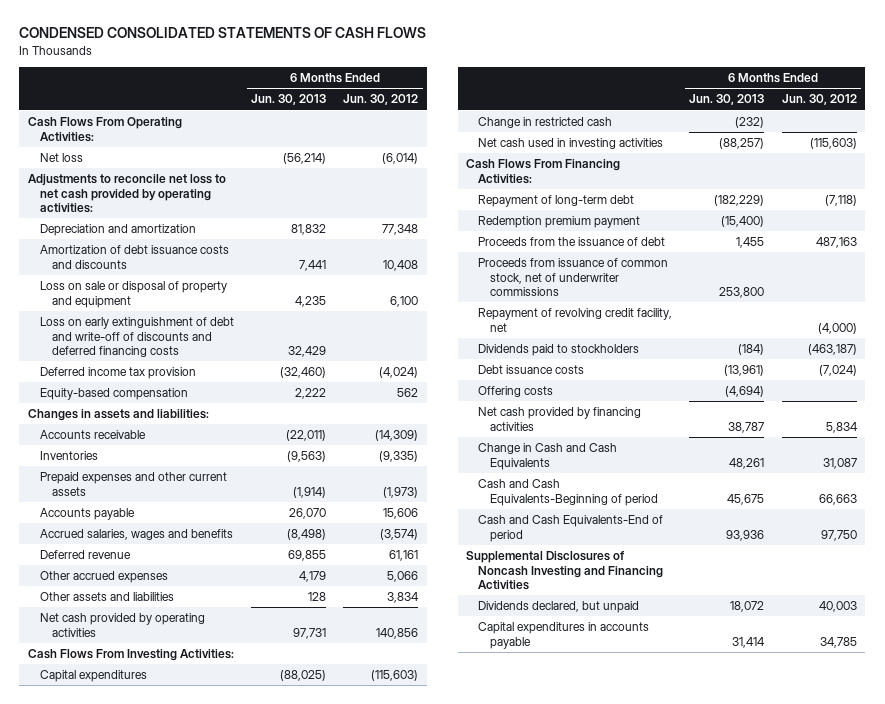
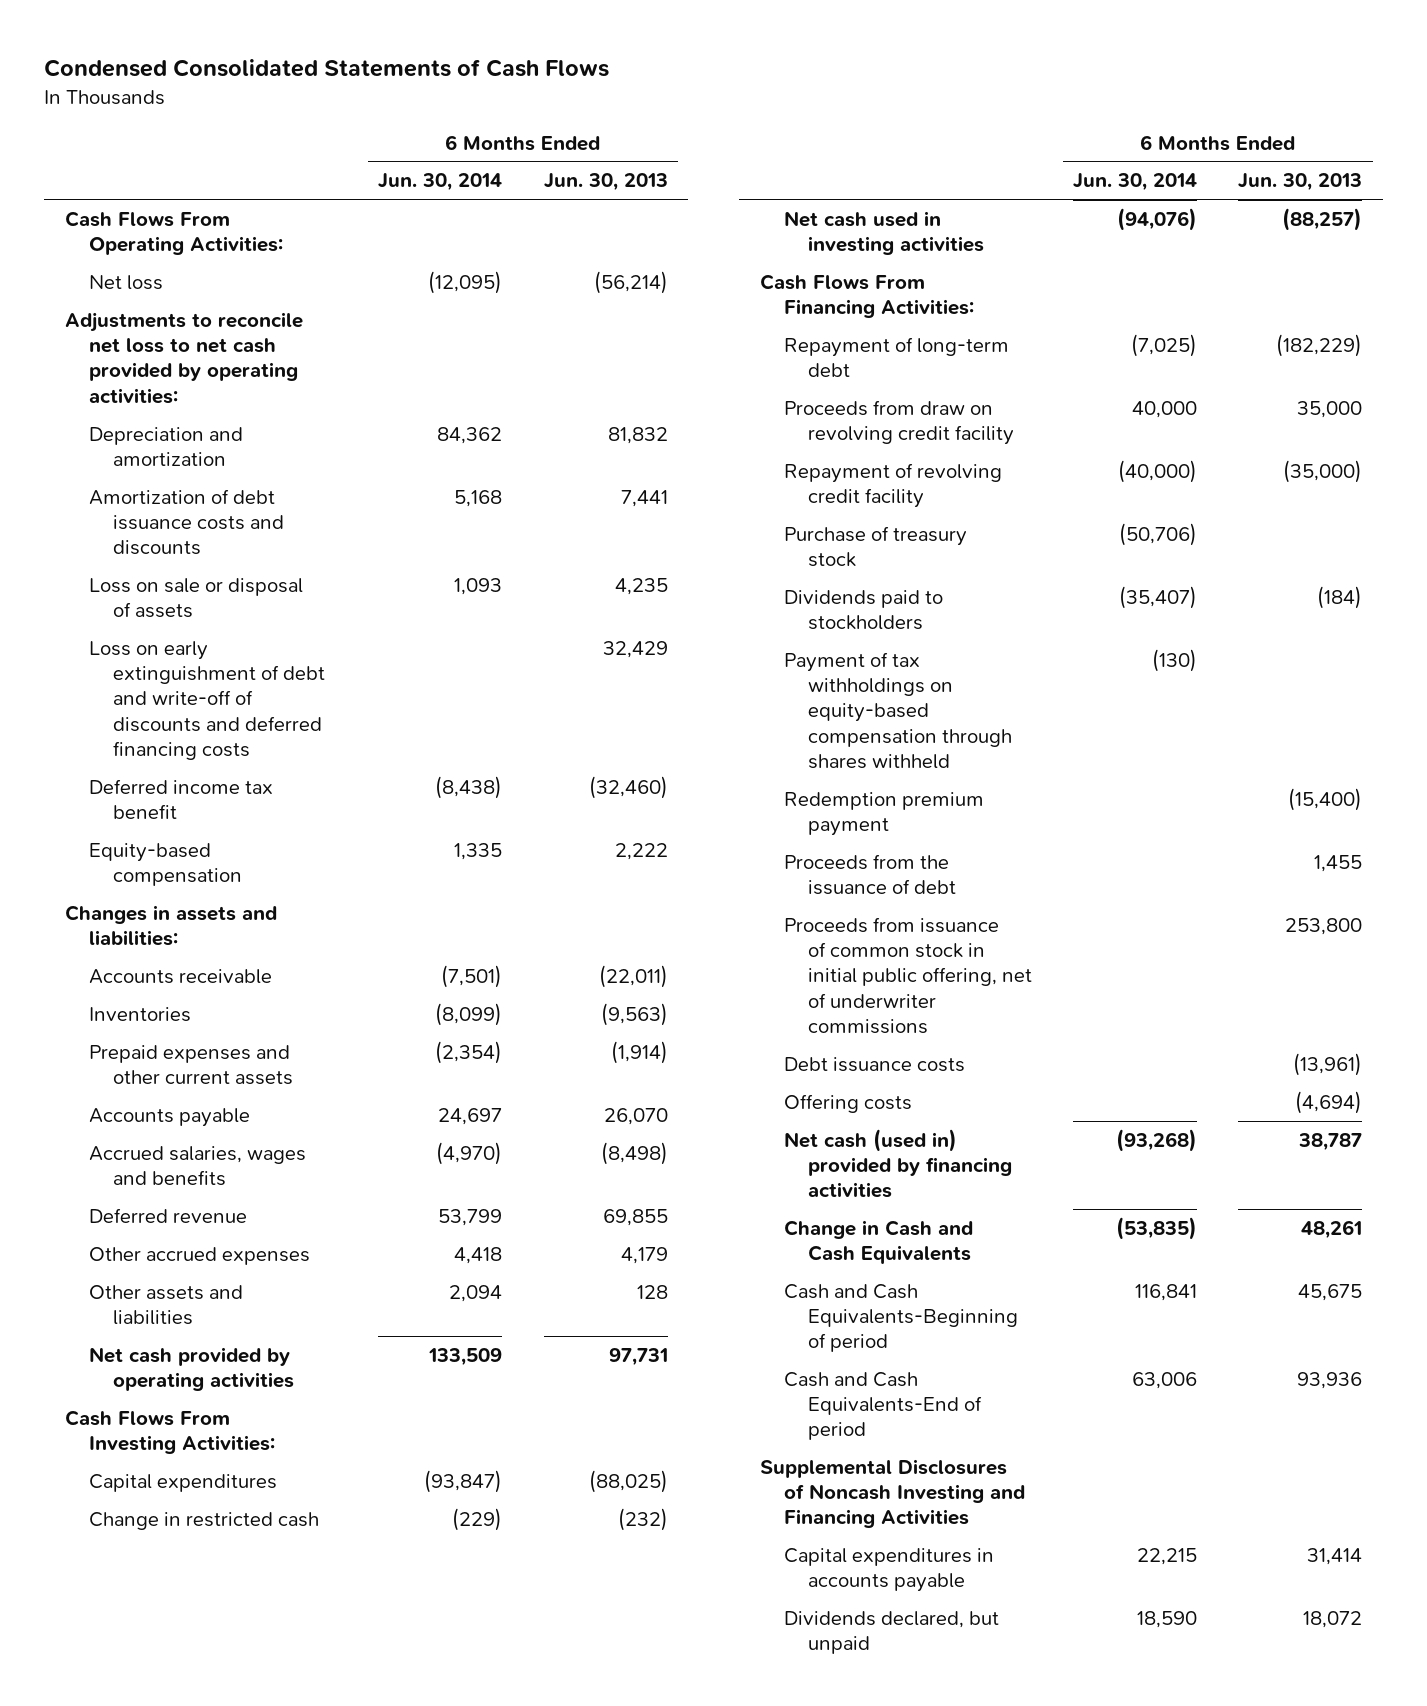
- CONDENSED CONSOLIDATED STATEMENTS OF CASH FLOWS
+ Condensed Consolidated Statements of Cash Flows
- | 6 Months Ended Jun. 30, 2013 | 6 Months Ended Jun. 30, 2012
+ | 6 Months Ended Jun. 30, 2014 | 6 Months Ended Jun. 30, 2013
- Loss on sale or disposal of property and equipment | 4,235 | 6,100
+ Loss on sale or disposal of assets | 1,093 | 4,235
- Deferred income tax provision | (32,460) | (4,024)
+ Deferred income tax benefit | (8,438) | (32,460)
+ Proceeds from draw on revolving credit facility | 40,000 | 35,000
+ Repayment of revolving credit facility | (40,000) | (35,000)
+ Purchase of treasury stock | (50,706) |
moved up: Dividends paid to stockholders | (35,407) | (184)
+ Payment of tax withholdings on equity-based compensation through shares withheld | (130) |
- Proceeds from issuance of common stock, net of underwriter commissions | 253,800 |
- Repayment of revolving credit facility, net | | (4,000)
+ Proceeds from issuance of common stock in initial public offering, net of underwriter commissions | | 253,800
- Net cash provided by financing activities | 38,787 | 5,834
+ Net cash (used in) provided by financing activities | (93,268) | 38,787
moved down: Dividends declared, but unpaid | 18,590 | 18,072

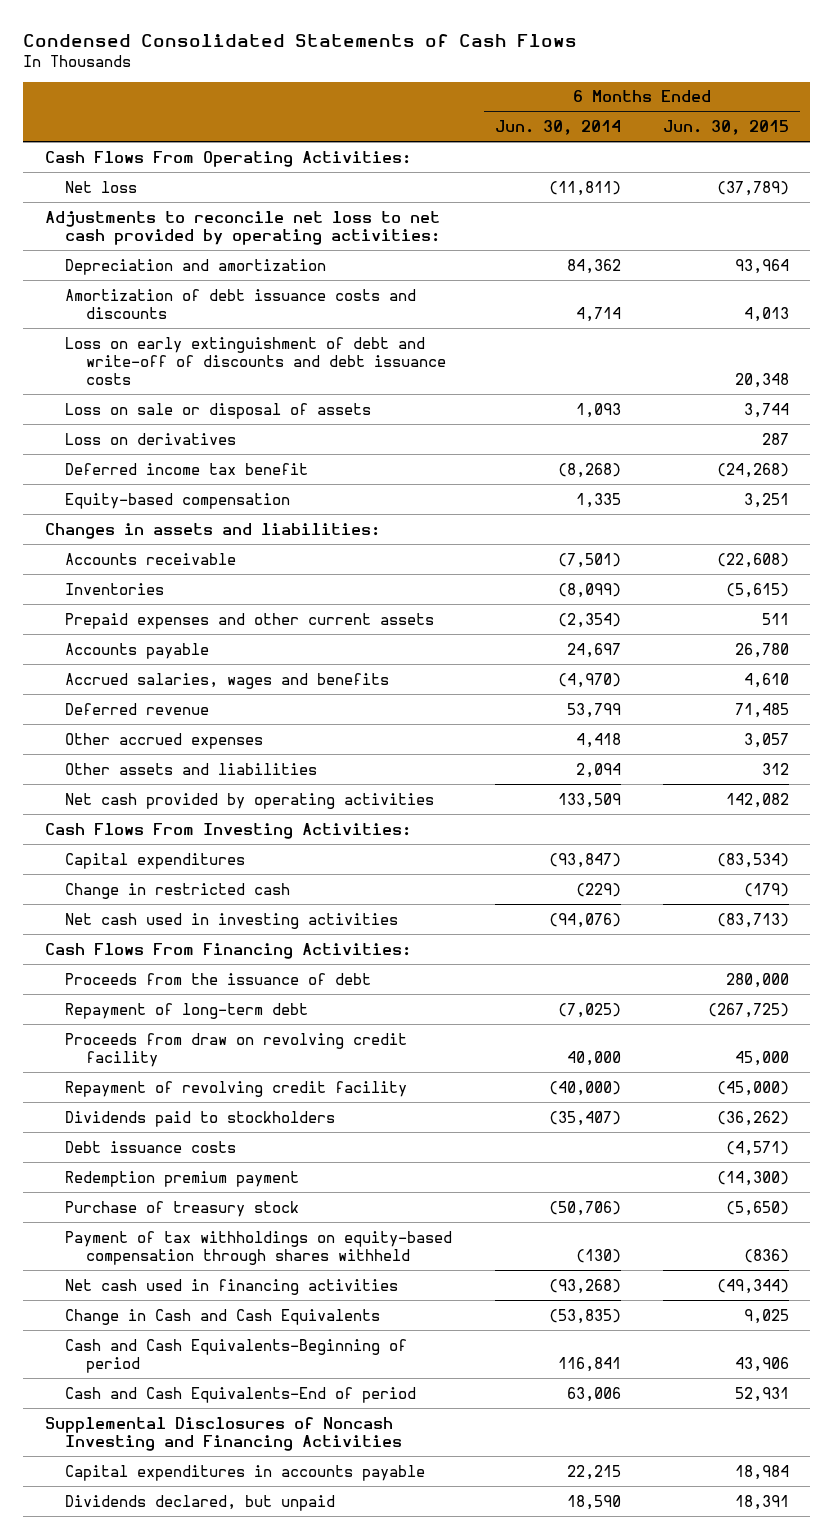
- | 6 Months Ended Jun. 30, 2014 | 6 Months Ended Jun. 30, 2013
+ | 6 Months Ended Jun. 30, 2014 | 6 Months Ended Jun. 30, 2015
- Net loss | (12,095) | (56,214)
+ Net loss | (11,811) | (37,789)
- Amortization of debt issuance costs and discounts | 5,168 | 7,441
+ Amortization of debt issuance costs and discounts | 4,714 | 4,013
+ Loss on early extinguishment of debt and write-off of discounts and debt issuance costs | | 20,348
- Loss on early extinguishment of debt and write-off of discounts and deferred financing costs | | 32,429
- Deferred income tax benefit | (8,438) | (32,460)
+ Loss on derivatives | | 287
+ Deferred income tax benefit | (8,268) | (24,268)
moved up: Proceeds from the issuance of debt | | 280,000
- Proceeds from issuance of common stock in initial public offering, net of underwriter commissions | | 253,800
- Offering costs | | (4,694)
- Net cash (used in) provided by financing activities | (93,268) | 38,787
moved down: Redemption premium payment | | (14,300)
moved down: Purchase of treasury stock | (50,706) | (5,650)
moved down: Payment of tax withholdings on equity-based compensation through shares withheld | (130) | (836)
+ Net cash used in financing activities | (93,268) | (49,344)

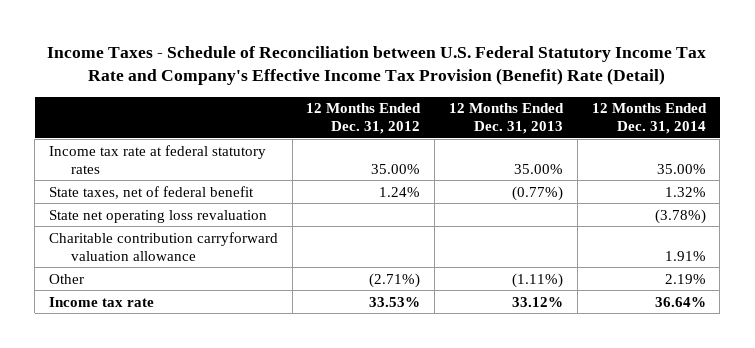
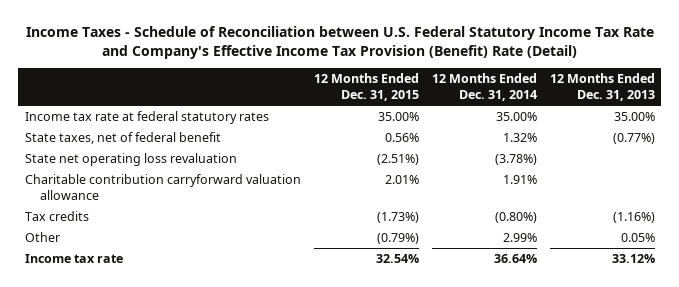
- | 12 Months Ended Dec. 31, 2012 | 12 Months Ended Dec. 31, 2013 | 12 Months Ended Dec. 31, 2014
+ | 12 Months Ended Dec. 31, 2015 | 12 Months Ended Dec. 31, 2014 | 12 Months Ended Dec. 31, 2013
- Other | (2.71%) | (1.11%) | 2.19%
+ Tax credits | (1.73%) | (0.80%) | (1.16%)
+ Other | (0.79%) | 2.99% | 0.05%

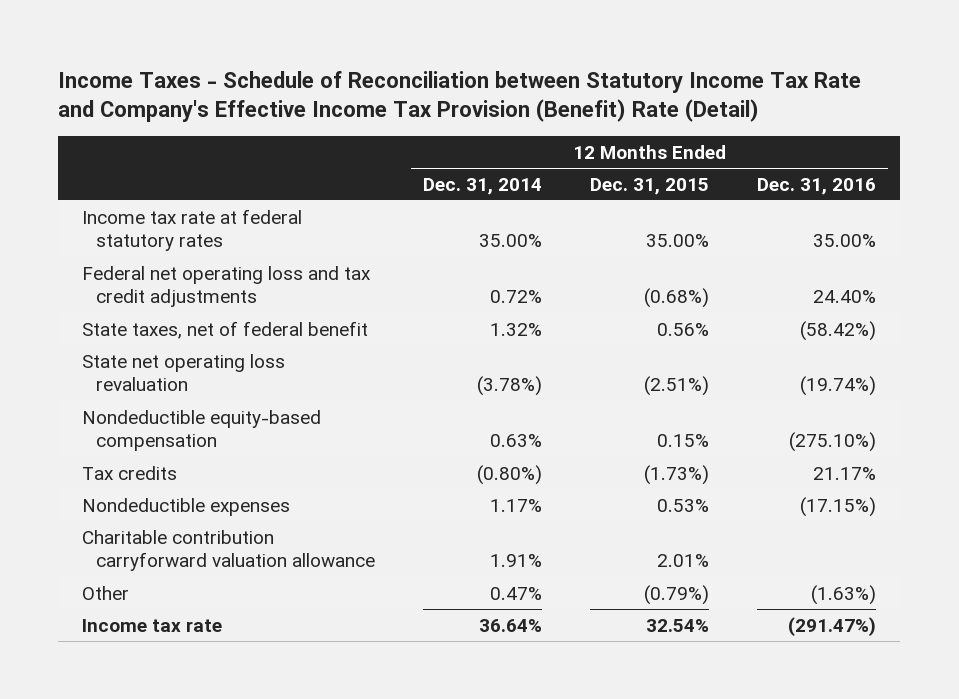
- Income Taxes - Schedule of Reconciliation between U.S. Federal Statutory Income Tax Rate and Company's Effective Income Tax Provision (Benefit) Rate (Detail)
+ Income Taxes - Schedule of Reconciliation between Statutory Income Tax Rate and Company's Effective Income Tax Provision (Benefit) Rate (Detail)
- | 12 Months Ended Dec. 31, 2015 | 12 Months Ended Dec. 31, 2014 | 12 Months Ended Dec. 31, 2013
+ | 12 Months Ended Dec. 31, 2014 | 12 Months Ended Dec. 31, 2015 | 12 Months Ended Dec. 31, 2016
+ Federal net operating loss and tax credit adjustments | 0.72% | (0.68%) | 24.40%
+ Nondeductible equity-based compensation | 0.63% | 0.15% | (275.10%)
- Other | (0.79%) | 2.99% | 0.05%
+ Nondeductible expenses | 1.17% | 0.53% | (17.15%)
moved down: Charitable contribution carryforward valuation allowance | 1.91% | 2.01% |
+ Other | 0.47% | (0.79%) | (1.63%)

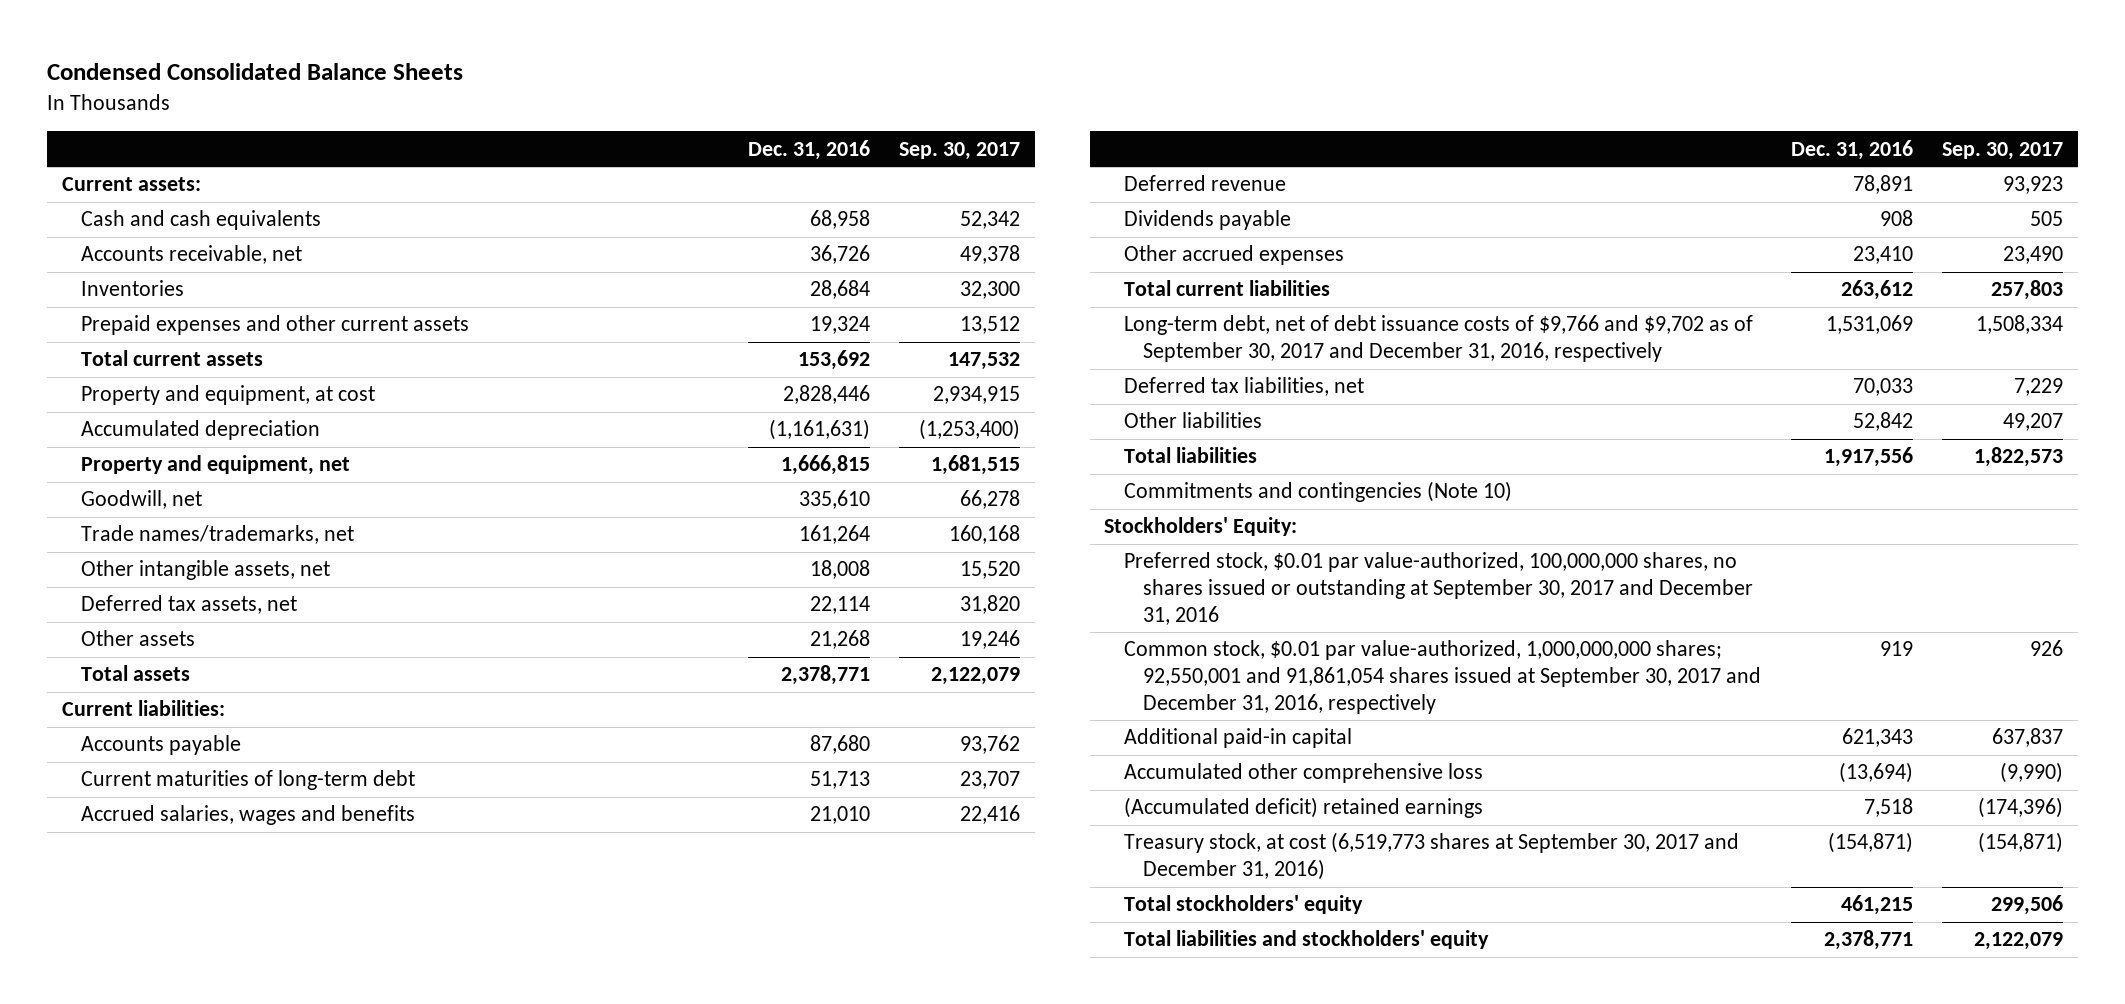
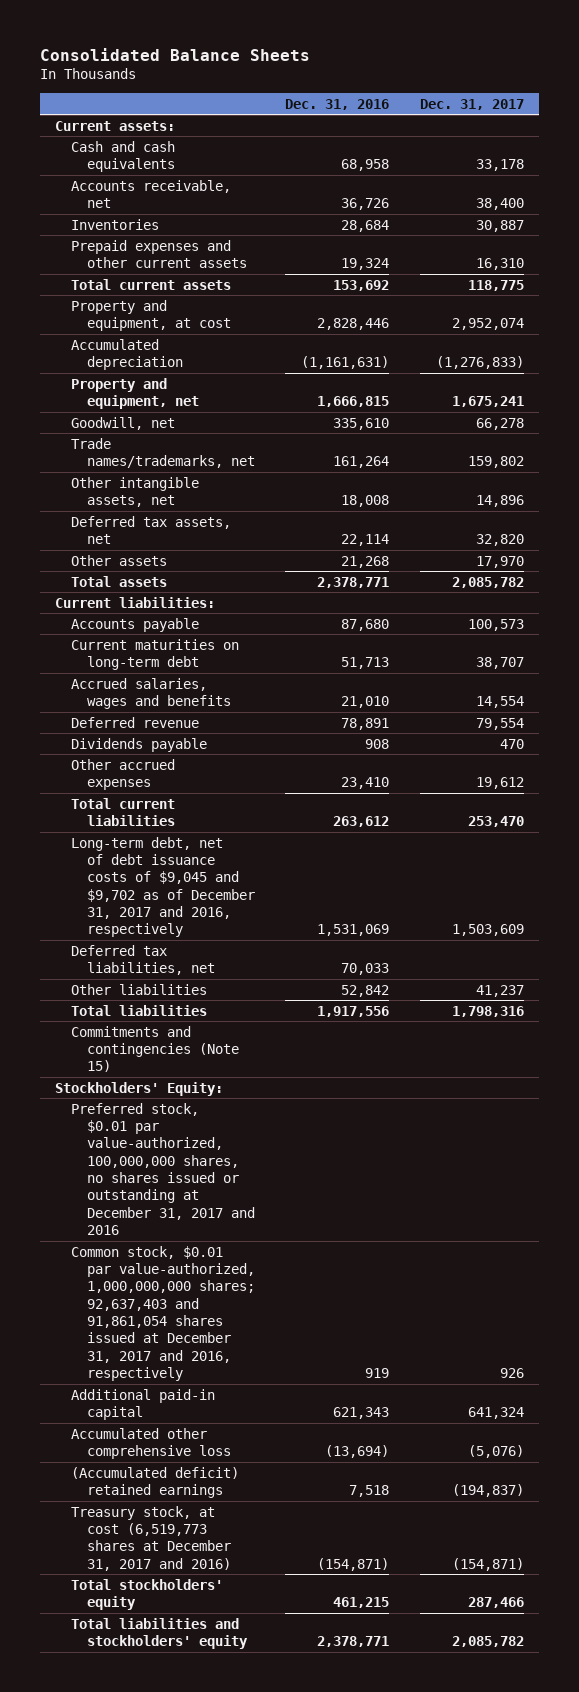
- Condensed Consolidated Balance Sheets
+ Consolidated Balance Sheets
- | Dec. 31, 2016 | Sep. 30, 2017
+ | Dec. 31, 2016 | Dec. 31, 2017
- Current maturities of long-term debt | 51,713 | 23,707
+ Current maturities on long-term debt | 51,713 | 38,707
- Long-term debt, net of debt issuance costs of $9,766 and $9,702 as of September 30, 2017 and December 31, 2016, respectively | 1,531,069 | 1,508,334
+ Long-term debt, net of debt issuance costs of $9,045 and $9,702 as of December 31, 2017 and 2016, respectively | 1,531,069 | 1,503,609
- Commitments and contingencies (Note 10)
+ Commitments and contingencies (Note 15)
- Preferred stock, $0.01 par value-authorized, 100,000,000 shares, no shares issued or outstanding at September 30, 2017 and December 31, 2016
- Common stock, $0.01 par value-authorized, 1,000,000,000 shares; 92,550,001 and 91,861,054 shares issued at September 30, 2017 and December 31, 2016, respectively | 919 | 926
+ Preferred stock, $0.01 par value-authorized, 100,000,000 shares, no shares issued or outstanding at December 31, 2017 and 2016
+ Common stock, $0.01 par value-authorized, 1,000,000,000 shares; 92,637,403 and 91,861,054 shares issued at December 31, 2017 and 2016, respectively | 919 | 926
- Treasury stock, at cost (6,519,773 shares at September 30, 2017 and December 31, 2016) | (154,871) | (154,871)
+ Treasury stock, at cost (6,519,773 shares at December 31, 2017 and 2016) | (154,871) | (154,871)

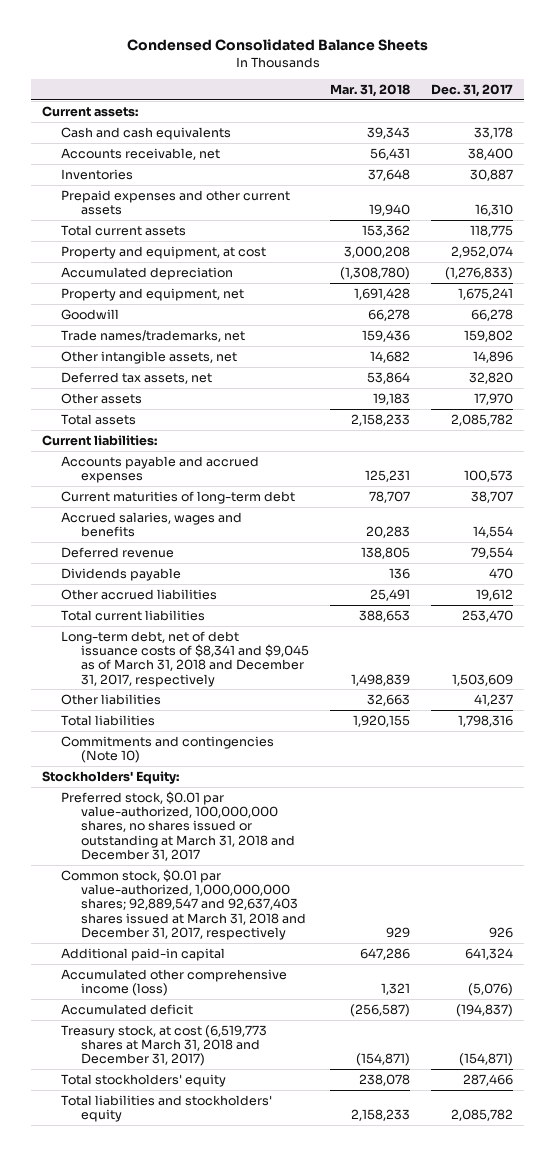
- Consolidated Balance Sheets
+ Condensed Consolidated Balance Sheets
- | Dec. 31, 2016 | Dec. 31, 2017
+ | Mar. 31, 2018 | Dec. 31, 2017
- Goodwill, net | 335,610 | 66,278
+ Goodwill | 66,278 | 66,278
- Accounts payable | 87,680 | 100,573
- Current maturities on long-term debt | 51,713 | 38,707
+ Accounts payable and accrued expenses | 125,231 | 100,573
+ Current maturities of long-term debt | 78,707 | 38,707
- Other accrued expenses | 23,410 | 19,612
+ Other accrued liabilities | 25,491 | 19,612
- Long-term debt, net of debt issuance costs of $9,045 and $9,702 as of December 31, 2017 and 2016, respectively | 1,531,069 | 1,503,609
- Deferred tax liabilities, net | 70,033 |
+ Long-term debt, net of debt issuance costs of $8,341 and $9,045 as of March 31, 2018 and December 31, 2017, respectively | 1,498,839 | 1,503,609
- Commitments and contingencies (Note 15)
+ Commitments and contingencies (Note 10)
- Preferred stock, $0.01 par value-authorized, 100,000,000 shares, no shares issued or outstanding at December 31, 2017 and 2016
- Common stock, $0.01 par value-authorized, 1,000,000,000 shares; 92,637,403 and 91,861,054 shares issued at December 31, 2017 and 2016, respectively | 919 | 926
+ Preferred stock, $0.01 par value-authorized, 100,000,000 shares, no shares issued or outstanding at March 31, 2018 and December 31, 2017
+ Common stock, $0.01 par value-authorized, 1,000,000,000 shares; 92,889,547 and 92,637,403 shares issued at March 31, 2018 and December 31, 2017, respectively | 929 | 926
- Accumulated other comprehensive loss | (13,694) | (5,076)
- (Accumulated deficit) retained earnings | 7,518 | (194,837)
- Treasury stock, at cost (6,519,773 shares at December 31, 2017 and 2016) | (154,871) | (154,871)
+ Accumulated other comprehensive income (loss) | 1,321 | (5,076)
+ Accumulated deficit | (256,587) | (194,837)
+ Treasury stock, at cost (6,519,773 shares at March 31, 2018 and December 31, 2017) | (154,871) | (154,871)

